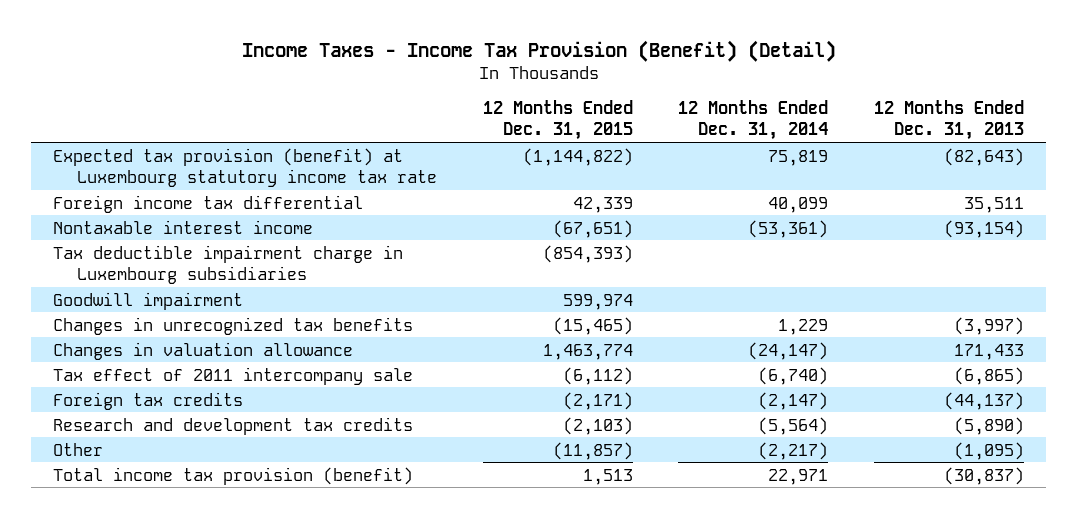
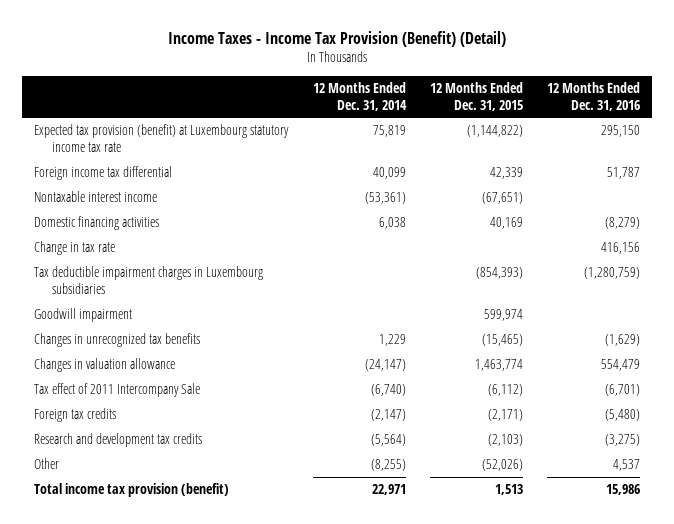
- | 12 Months Ended Dec. 31, 2015 | 12 Months Ended Dec. 31, 2014 | 12 Months Ended Dec. 31, 2013
+ | 12 Months Ended Dec. 31, 2014 | 12 Months Ended Dec. 31, 2015 | 12 Months Ended Dec. 31, 2016
- Tax deductible impairment charge in Luxembourg subsidiaries | (854,393) | |
+ Domestic financing activities | 6,038 | 40,169 | (8,279)
+ Change in tax rate | | | 416,156
+ Tax deductible impairment charges in Luxembourg subsidiaries | | (854,393) | (1,280,759)
- Tax effect of 2011 intercompany sale | (6,112) | (6,740) | (6,865)
+ Tax effect of 2011 Intercompany Sale | (6,740) | (6,112) | (6,701)
- Other | (11,857) | (2,217) | (1,095)
+ Other | (8,255) | (52,026) | 4,537

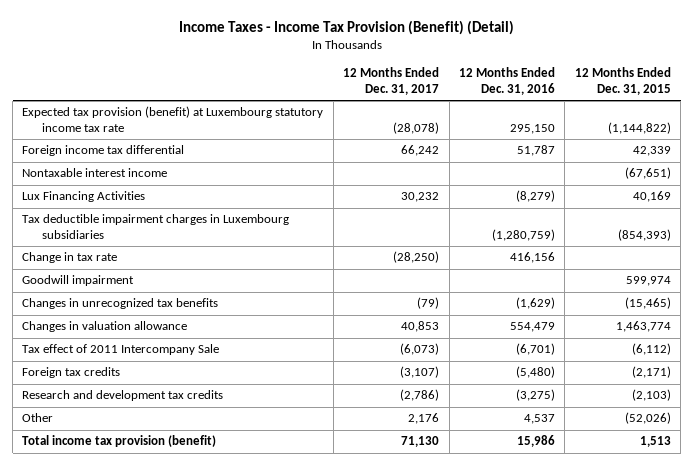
- | 12 Months Ended Dec. 31, 2014 | 12 Months Ended Dec. 31, 2015 | 12 Months Ended Dec. 31, 2016
+ | 12 Months Ended Dec. 31, 2017 | 12 Months Ended Dec. 31, 2016 | 12 Months Ended Dec. 31, 2015
- Domestic financing activities | 6,038 | 40,169 | (8,279)
+ Lux Financing Activities | 30,232 | (8,279) | 40,169
moved down: Change in tax rate | (28,250) | 416,156 |

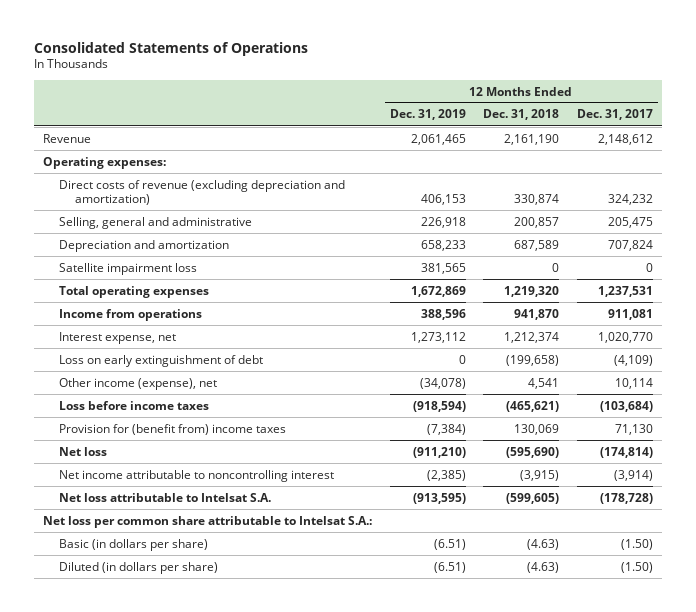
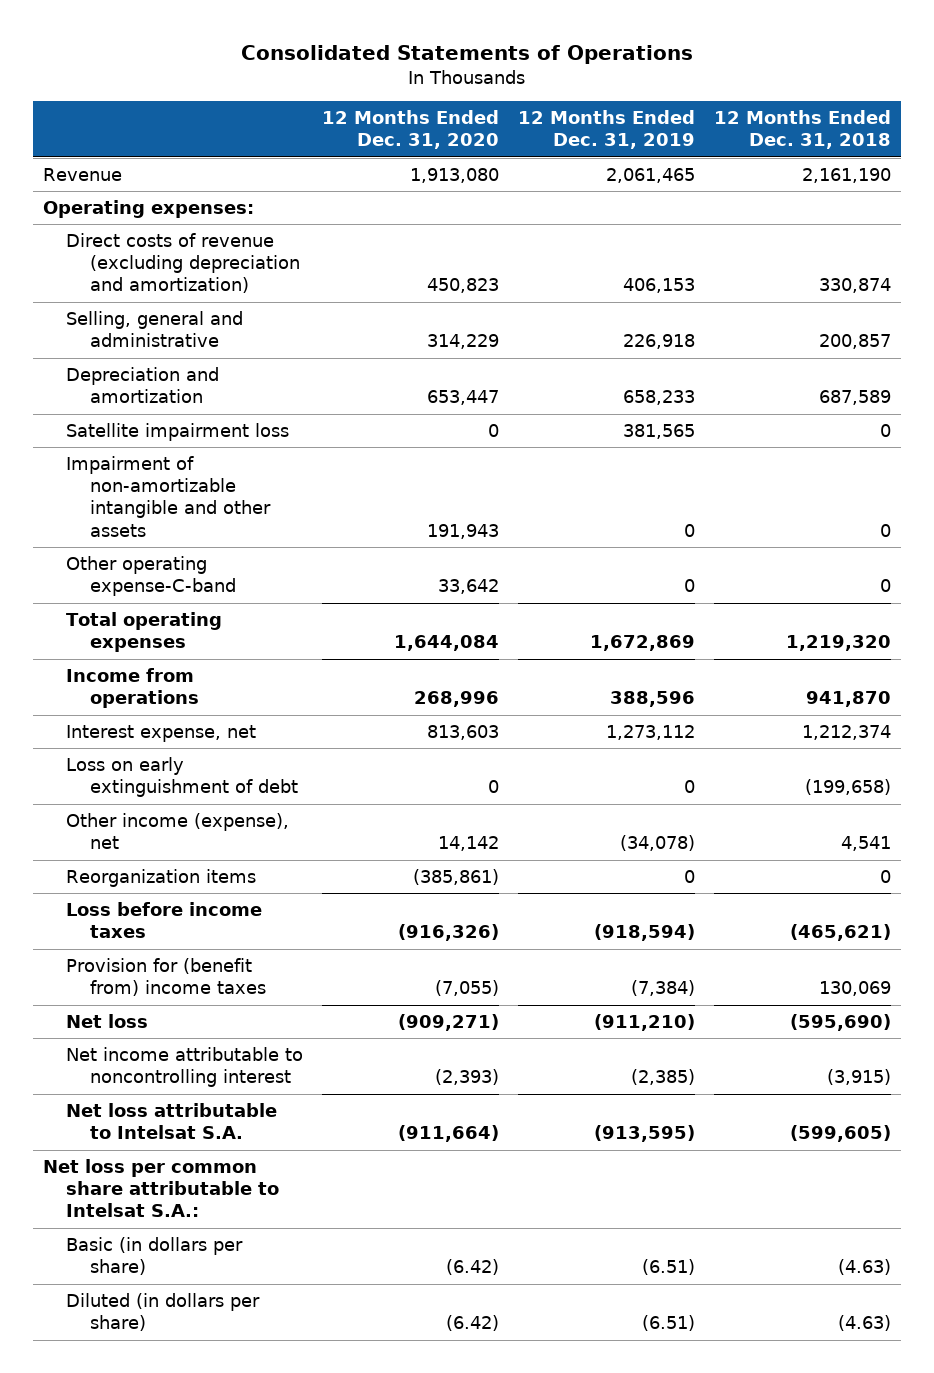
- | 12 Months Ended Dec. 31, 2019 | 12 Months Ended Dec. 31, 2018 | 12 Months Ended Dec. 31, 2017
+ | 12 Months Ended Dec. 31, 2020 | 12 Months Ended Dec. 31, 2019 | 12 Months Ended Dec. 31, 2018
+ Impairment of non-amortizable intangible and other assets | 191,943 | 0 | 0
+ Other operating expense-C-band | 33,642 | 0 | 0
+ Reorganization items | (385,861) | 0 | 0

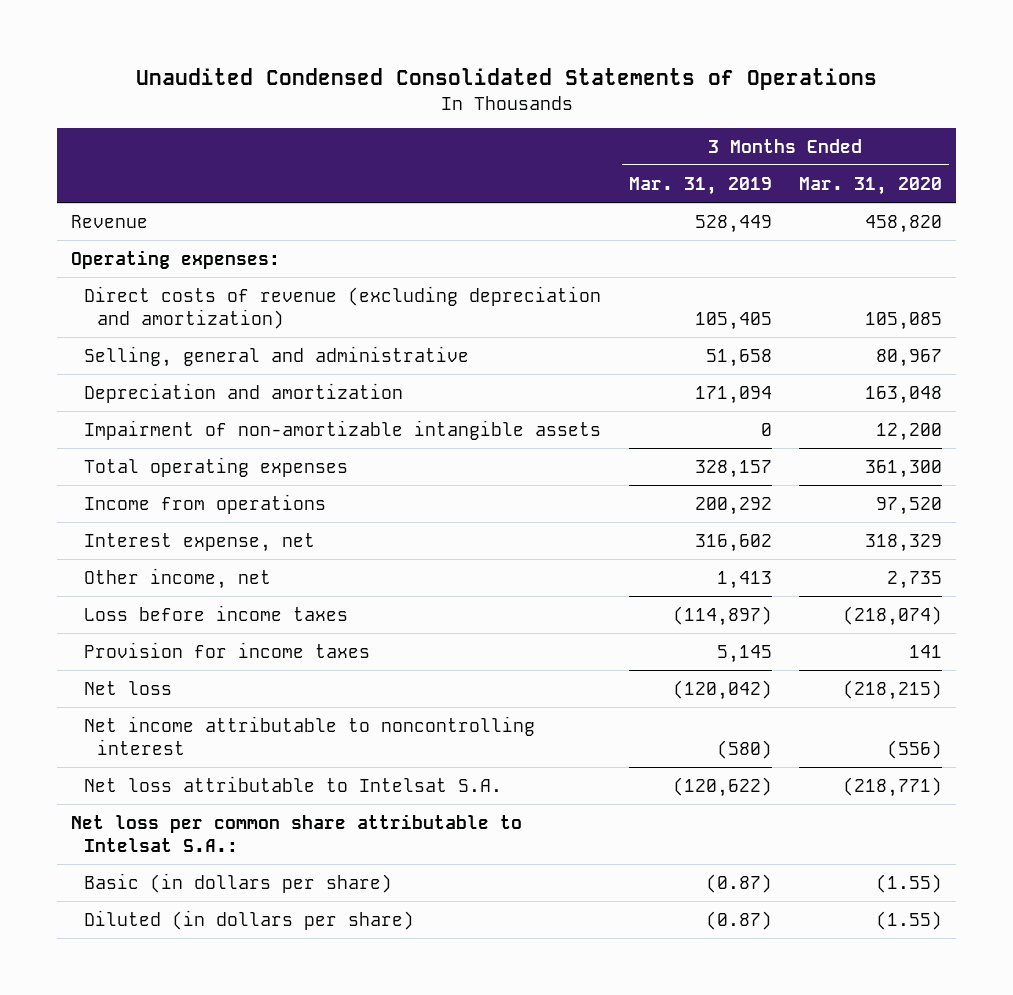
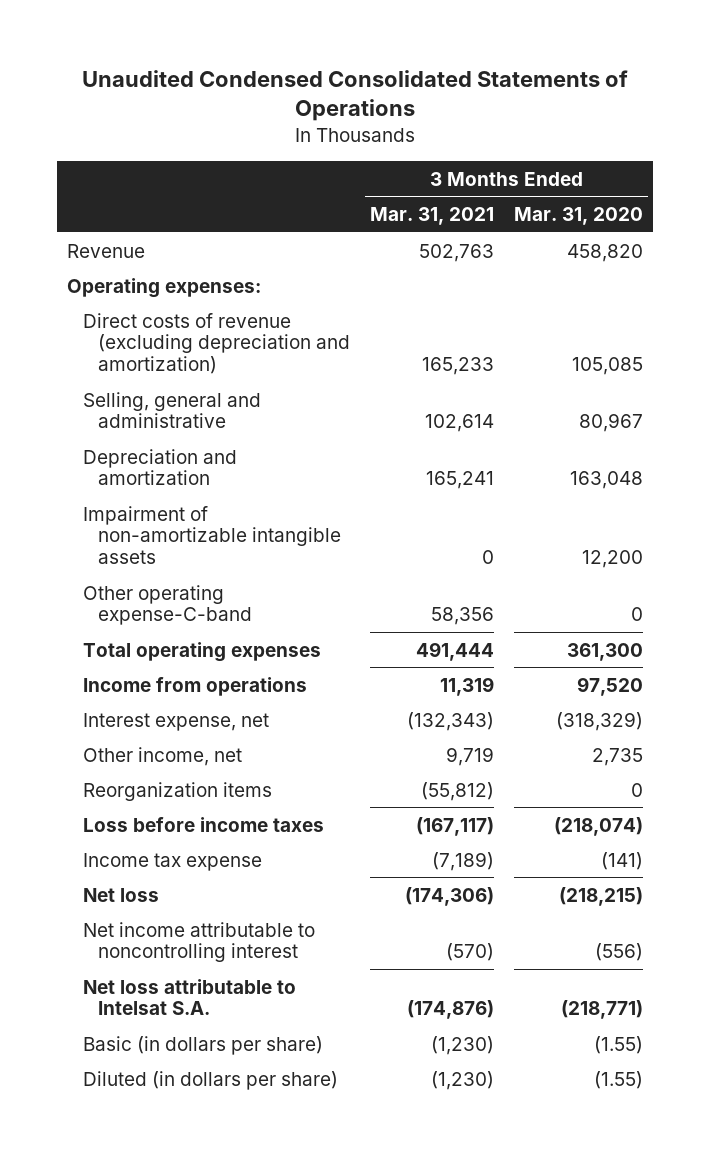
- | 3 Months Ended Mar. 31, 2019 | 3 Months Ended Mar. 31, 2020
+ | 3 Months Ended Mar. 31, 2021 | 3 Months Ended Mar. 31, 2020
+ Other operating expense-C-band | 58,356 | 0
- Interest expense, net | 316,602 | 318,329
+ Interest expense, net | (132,343) | (318,329)
+ Reorganization items | (55,812) | 0
- Provision for income taxes | 5,145 | 141
+ Income tax expense | (7,189) | (141)
- Net loss per common share attributable to Intelsat S.A.:

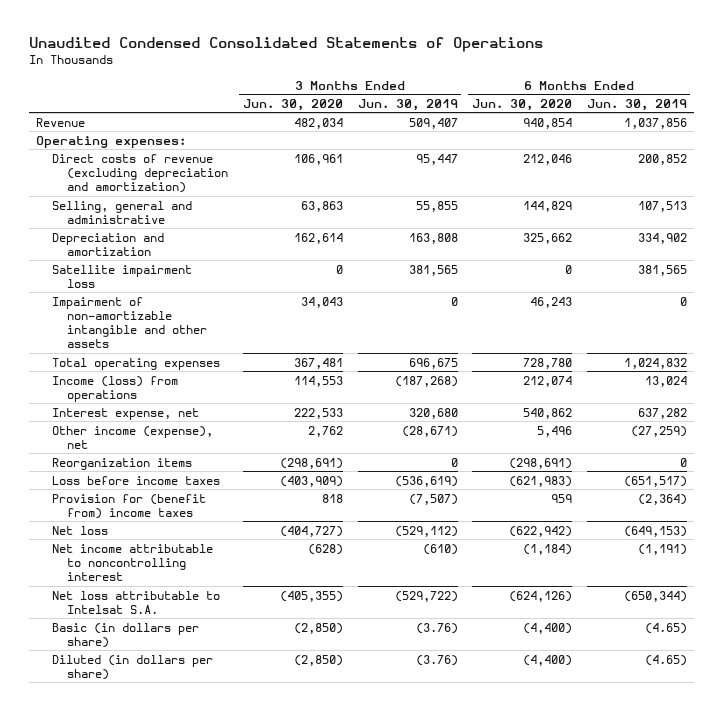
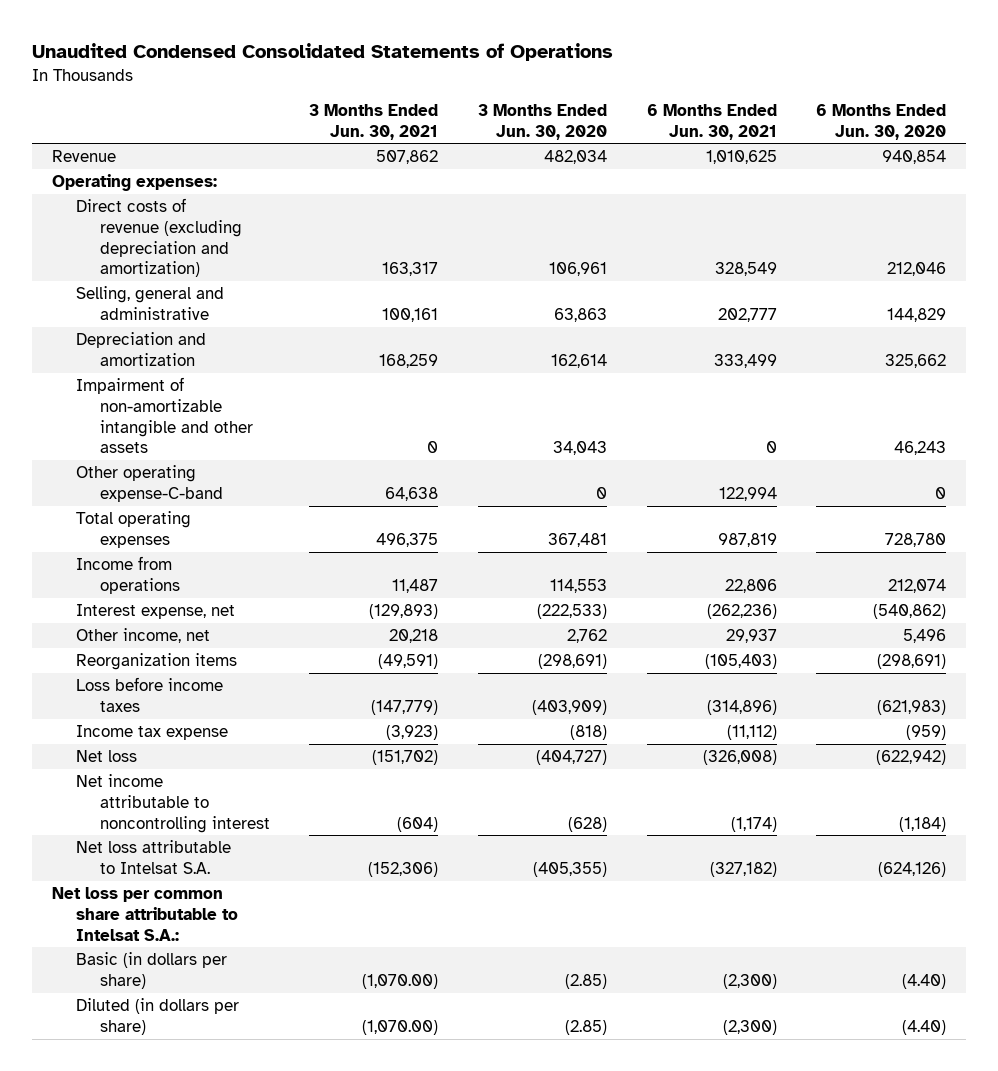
- | 3 Months Ended Jun. 30, 2020 | 3 Months Ended Jun. 30, 2019 | 6 Months Ended Jun. 30, 2020 | 6 Months Ended Jun. 30, 2019
+ | 3 Months Ended Jun. 30, 2021 | 3 Months Ended Jun. 30, 2020 | 6 Months Ended Jun. 30, 2021 | 6 Months Ended Jun. 30, 2020
- Satellite impairment loss | 0 | 381,565 | 0 | 381,565
+ Other operating expense-C-band | 64,638 | 0 | 122,994 | 0
- Income (loss) from operations | 114,553 | (187,268) | 212,074 | 13,024
- Interest expense, net | 222,533 | 320,680 | 540,862 | 637,282
- Other income (expense), net | 2,762 | (28,671) | 5,496 | (27,259)
+ Income from operations | 11,487 | 114,553 | 22,806 | 212,074
+ Interest expense, net | (129,893) | (222,533) | (262,236) | (540,862)
+ Other income, net | 20,218 | 2,762 | 29,937 | 5,496
- Provision for (benefit from) income taxes | 818 | (7,507) | 959 | (2,364)
+ Income tax expense | (3,923) | (818) | (11,112) | (959)
- Basic (in dollars per share) | (2,850) | (3.76) | (4,400) | (4.65)
- Diluted (in dollars per share) | (2,850) | (3.76) | (4,400) | (4.65)
+ Net loss per common share attributable to Intelsat S.A.:
+ Basic (in dollars per share) | (1,070.00) | (2.85) | (2,300) | (4.40)
+ Diluted (in dollars per share) | (1,070.00) | (2.85) | (2,300) | (4.40)

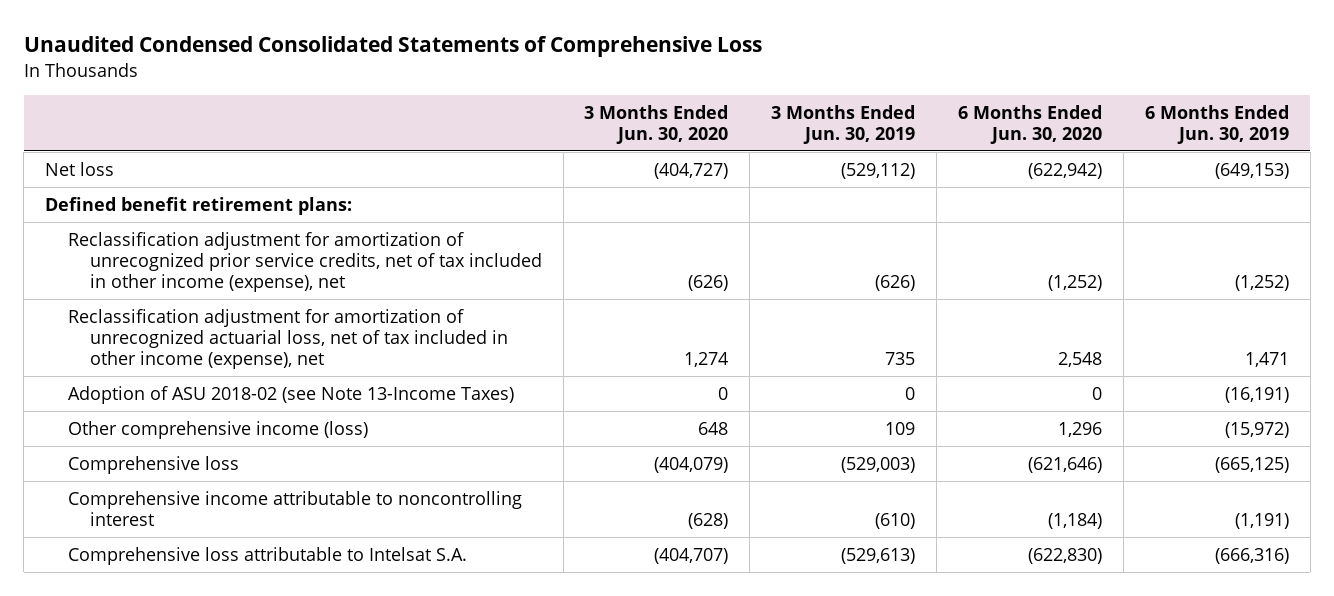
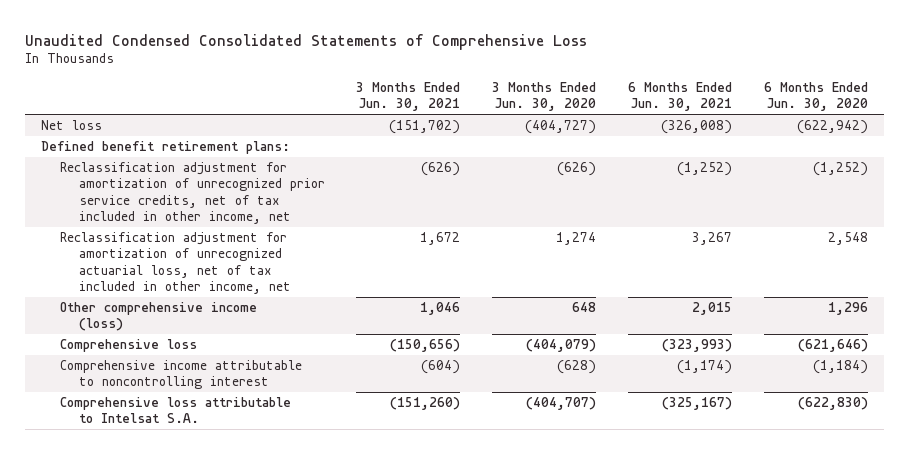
- | 3 Months Ended Jun. 30, 2020 | 3 Months Ended Jun. 30, 2019 | 6 Months Ended Jun. 30, 2020 | 6 Months Ended Jun. 30, 2019
+ | 3 Months Ended Jun. 30, 2021 | 3 Months Ended Jun. 30, 2020 | 6 Months Ended Jun. 30, 2021 | 6 Months Ended Jun. 30, 2020
- Reclassification adjustment for amortization of unrecognized prior service credits, net of tax included in other income (expense), net | (626) | (626) | (1,252) | (1,252)
- Reclassification adjustment for amortization of unrecognized actuarial loss, net of tax included in other income (expense), net | 1,274 | 735 | 2,548 | 1,471
- Adoption of ASU 2018-02 (see Note 13-Income Taxes) | 0 | 0 | 0 | (16,191)
+ Reclassification adjustment for amortization of unrecognized prior service credits, net of tax included in other income, net | (626) | (626) | (1,252) | (1,252)
+ Reclassification adjustment for amortization of unrecognized actuarial loss, net of tax included in other income, net | 1,672 | 1,274 | 3,267 | 2,548

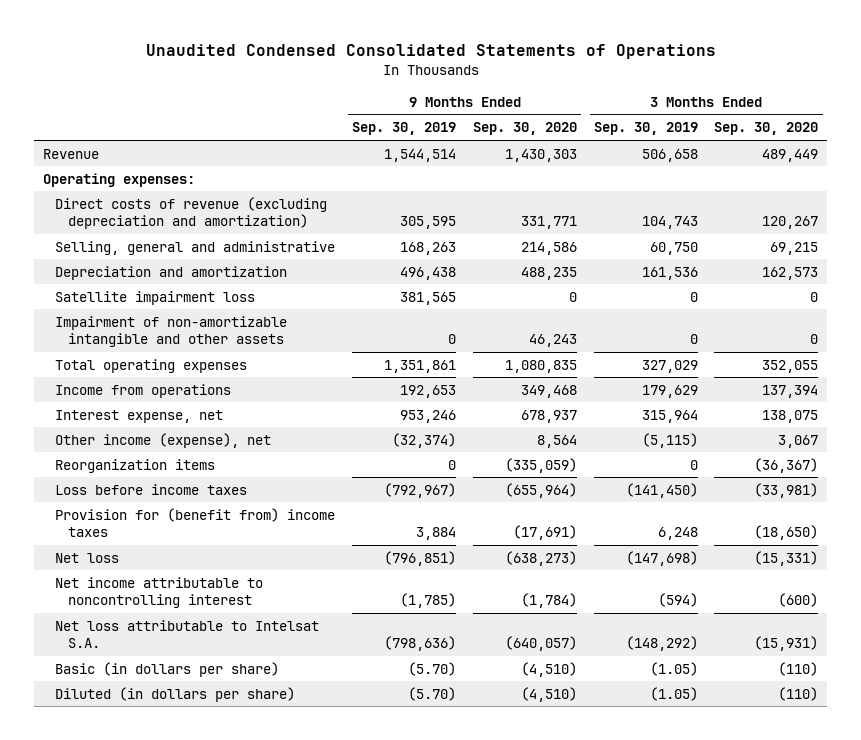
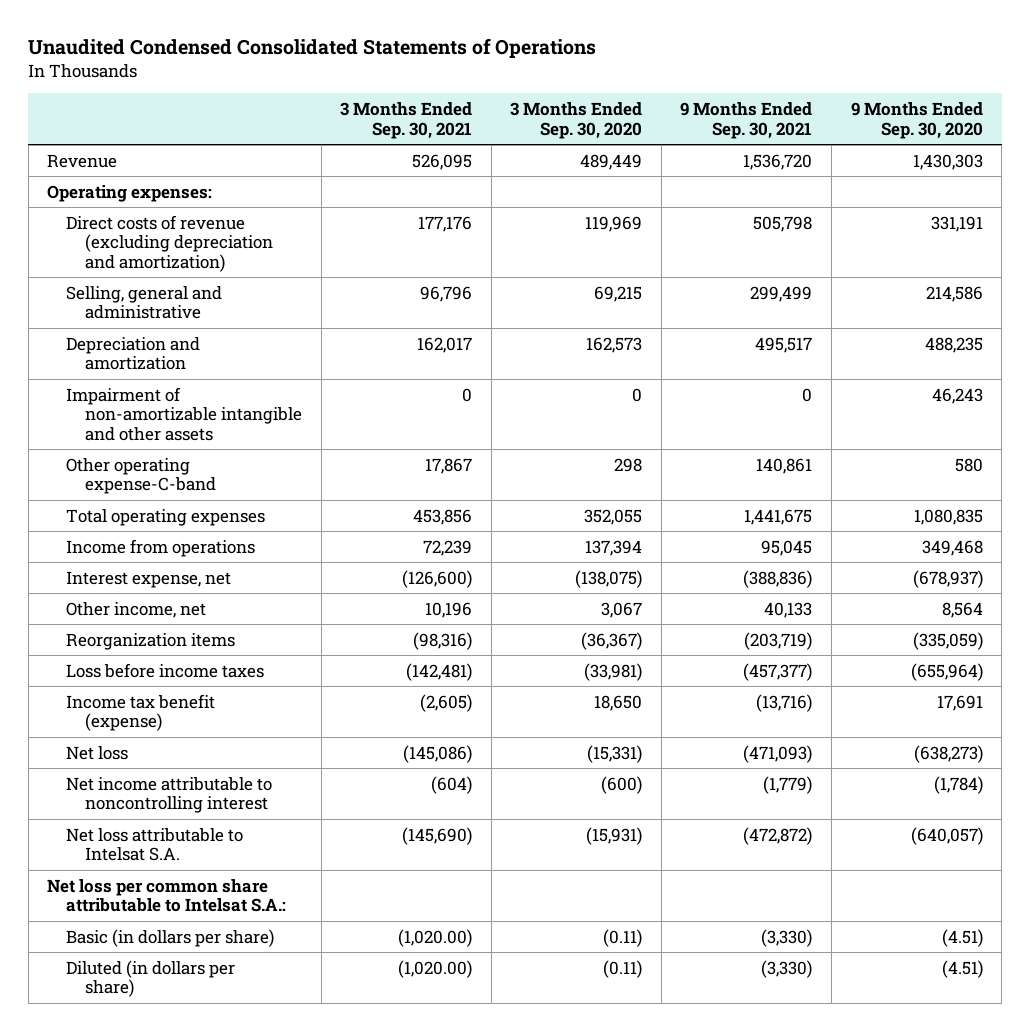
- | 9 Months Ended Sep. 30, 2019 | 9 Months Ended Sep. 30, 2020 | 3 Months Ended Sep. 30, 2019 | 3 Months Ended Sep. 30, 2020
+ | 3 Months Ended Sep. 30, 2021 | 3 Months Ended Sep. 30, 2020 | 9 Months Ended Sep. 30, 2021 | 9 Months Ended Sep. 30, 2020
- Direct costs of revenue (excluding depreciation and amortization) | 305,595 | 331,771 | 104,743 | 120,267
+ Direct costs of revenue (excluding depreciation and amortization) | 177,176 | 119,969 | 505,798 | 331,191
- Satellite impairment loss | 381,565 | 0 | 0 | 0
+ Other operating expense-C-band | 17,867 | 298 | 140,861 | 580
- Interest expense, net | 953,246 | 678,937 | 315,964 | 138,075
- Other income (expense), net | (32,374) | 8,564 | (5,115) | 3,067
+ Interest expense, net | (126,600) | (138,075) | (388,836) | (678,937)
+ Other income, net | 10,196 | 3,067 | 40,133 | 8,564
- Provision for (benefit from) income taxes | 3,884 | (17,691) | 6,248 | (18,650)
+ Income tax benefit (expense) | (2,605) | 18,650 | (13,716) | 17,691
- Basic (in dollars per share) | (5.70) | (4,510) | (1.05) | (110)
- Diluted (in dollars per share) | (5.70) | (4,510) | (1.05) | (110)
+ Net loss per common share attributable to Intelsat S.A.:
+ Basic (in dollars per share) | (1,020.00) | (0.11) | (3,330) | (4.51)
+ Diluted (in dollars per share) | (1,020.00) | (0.11) | (3,330) | (4.51)

